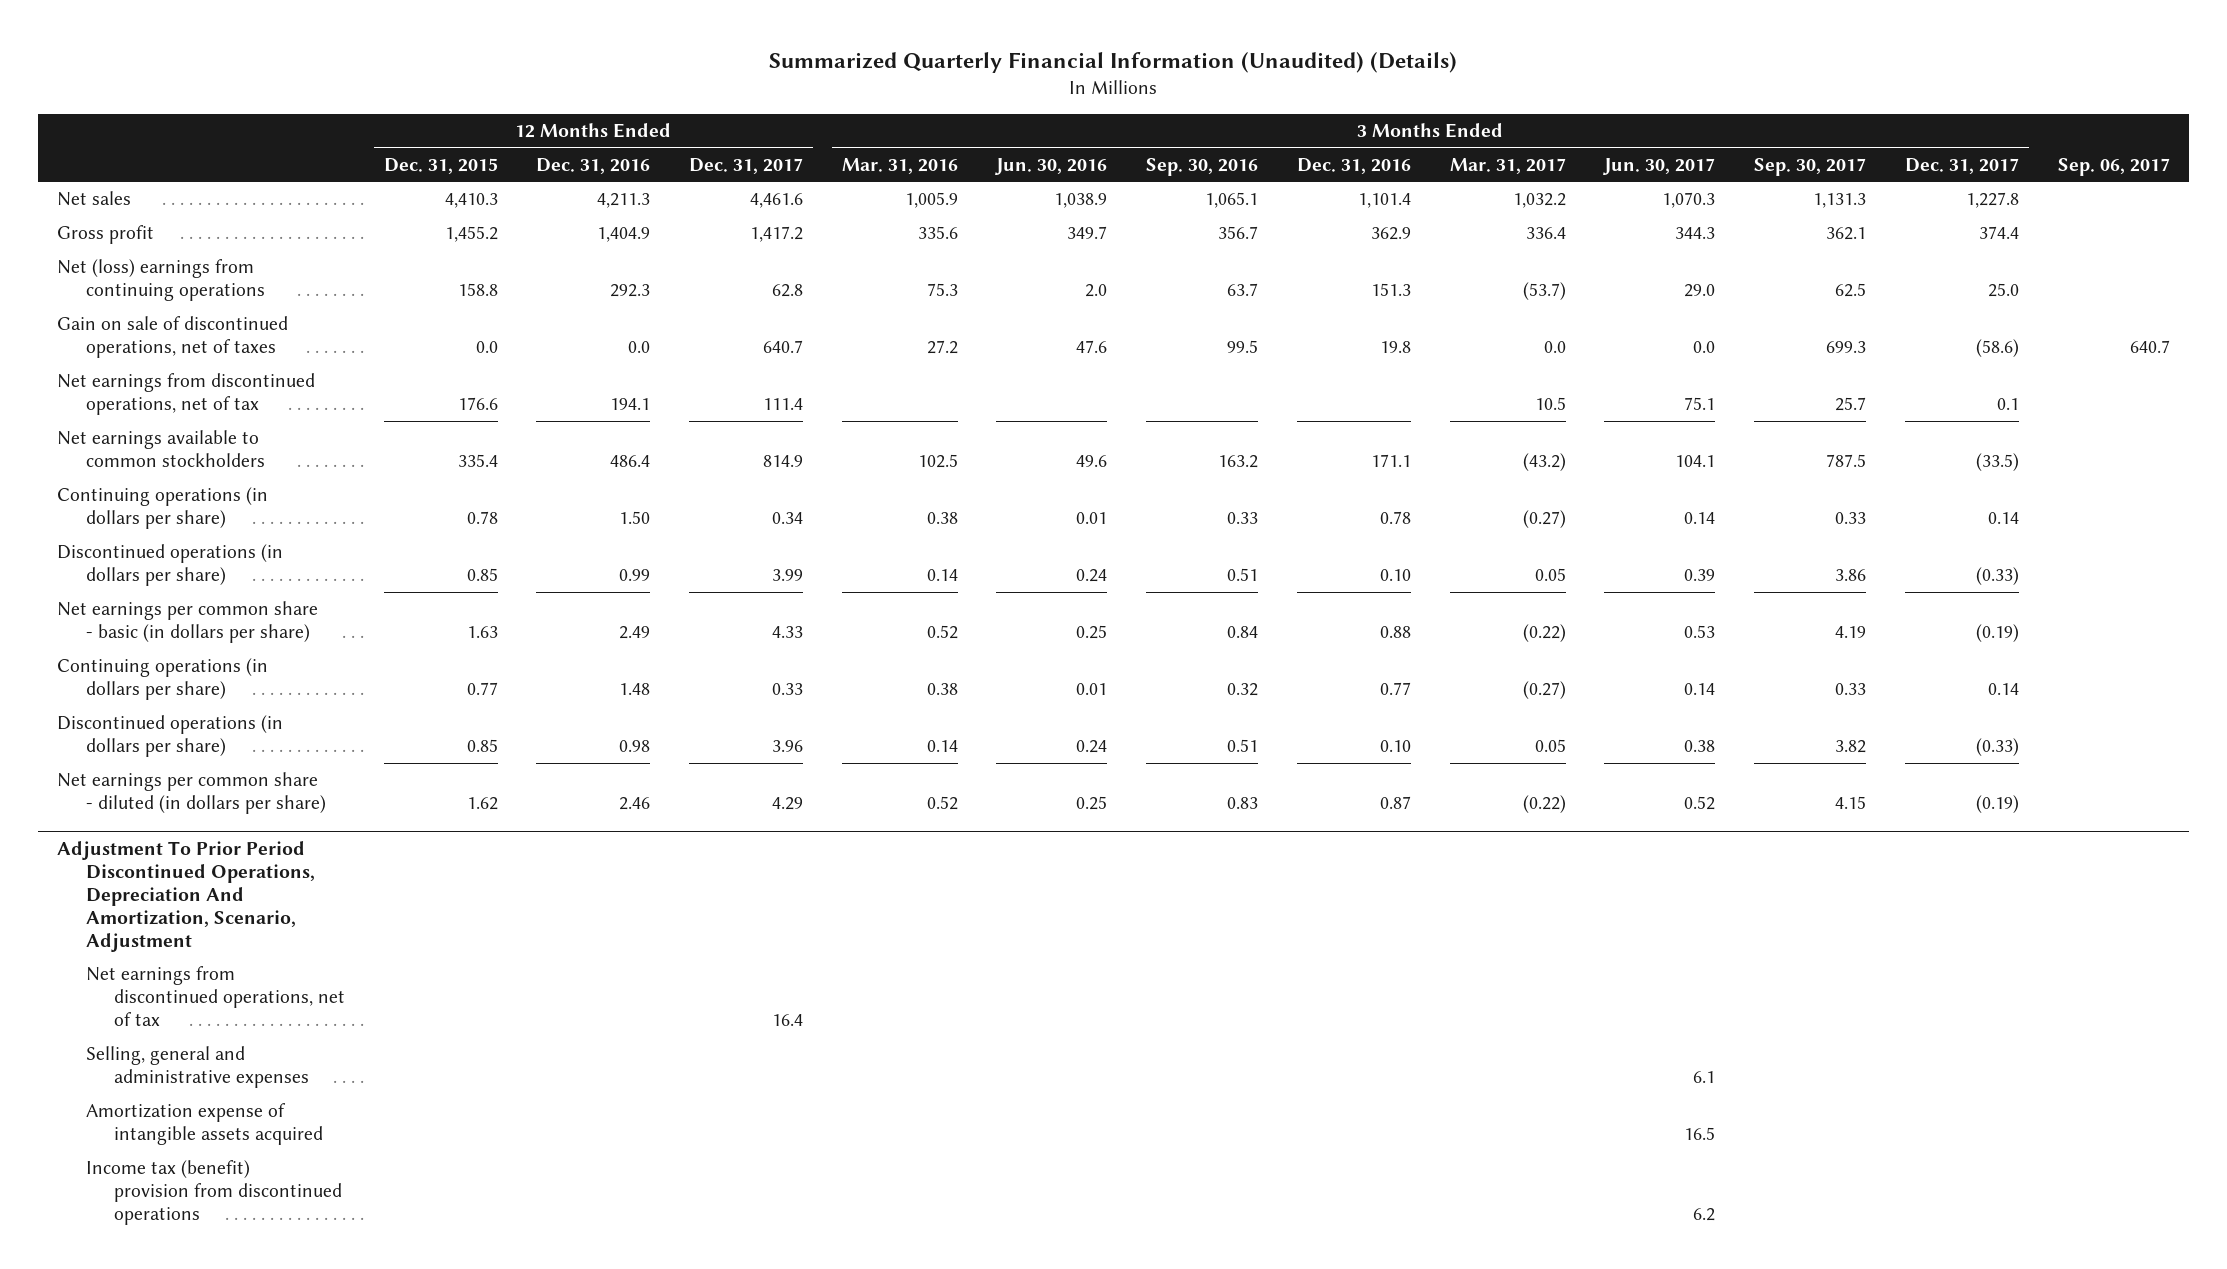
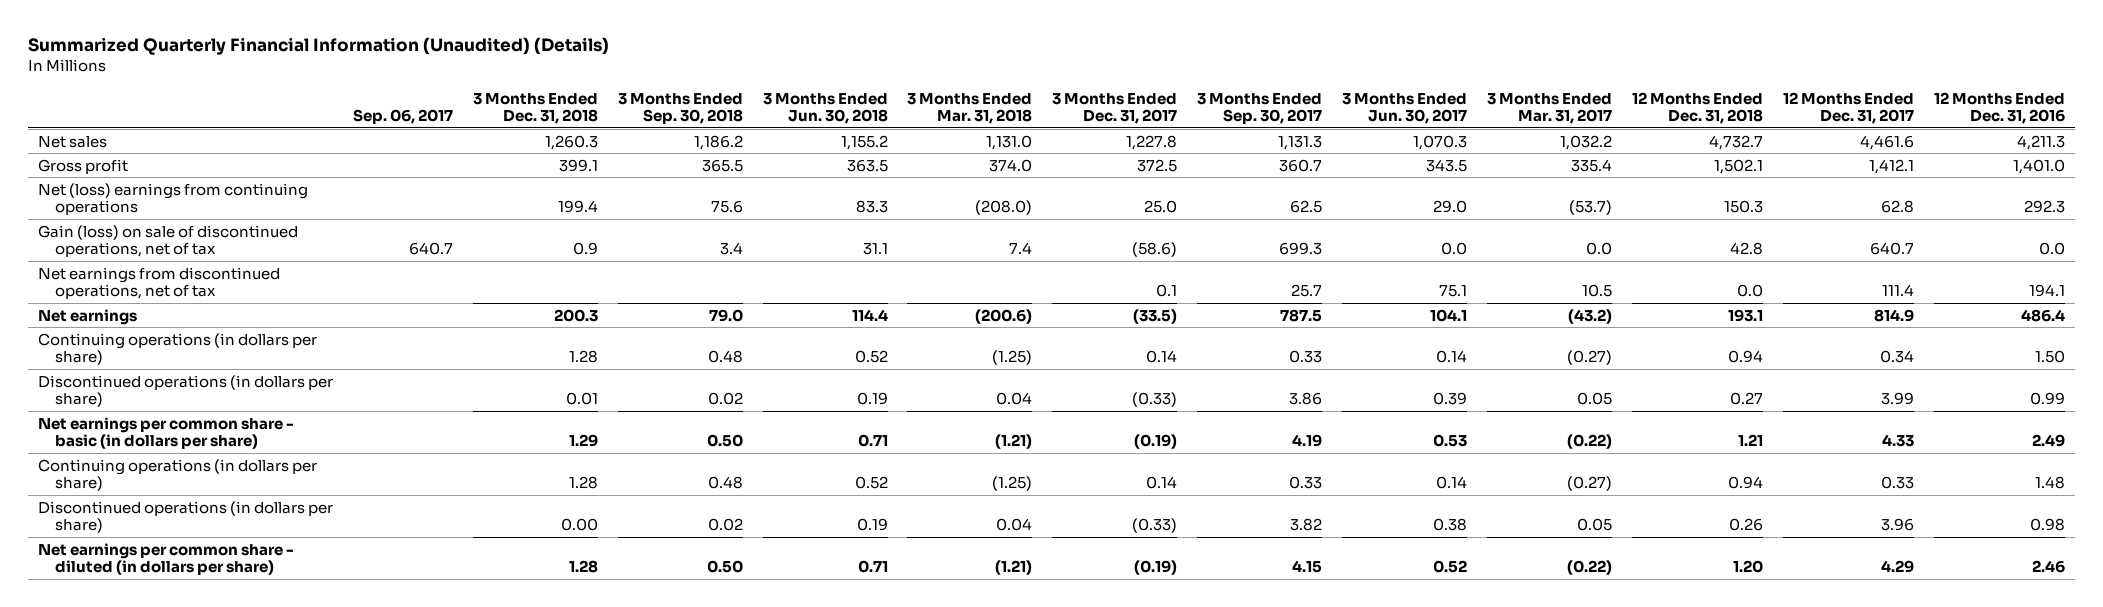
- | 12 Months Ended Dec. 31, 2015 | 12 Months Ended Dec. 31, 2016 | 12 Months Ended Dec. 31, 2017 | 3 Months Ended Mar. 31, 2016 | 3 Months Ended Jun. 30, 2016 | 3 Months Ended Sep. 30, 2016 | 3 Months Ended Dec. 31, 2016 | 3 Months Ended Mar. 31, 2017 | 3 Months Ended Jun. 30, 2017 | 3 Months Ended Sep. 30, 2017 | 3 Months Ended Dec. 31, 2017 | Sep. 06, 2017
+ | Sep. 06, 2017 | 3 Months Ended Dec. 31, 2018 | 3 Months Ended Sep. 30, 2018 | 3 Months Ended Jun. 30, 2018 | 3 Months Ended Mar. 31, 2018 | 3 Months Ended Dec. 31, 2017 | 3 Months Ended Sep. 30, 2017 | 3 Months Ended Jun. 30, 2017 | 3 Months Ended Mar. 31, 2017 | 12 Months Ended Dec. 31, 2018 | 12 Months Ended Dec. 31, 2017 | 12 Months Ended Dec. 31, 2016
- Gross profit | 1,455.2 | 1,404.9 | 1,417.2 | 335.6 | 349.7 | 356.7 | 362.9 | 336.4 | 344.3 | 362.1 | 374.4 |
+ Gross profit | | 399.1 | 365.5 | 363.5 | 374.0 | 372.5 | 360.7 | 343.5 | 335.4 | 1,502.1 | 1,412.1 | 1,401.0
- Gain on sale of discontinued operations, net of taxes | 0.0 | 0.0 | 640.7 | 27.2 | 47.6 | 99.5 | 19.8 | 0.0 | 0.0 | 699.3 | (58.6) | 640.7
+ Gain (loss) on sale of discontinued operations, net of tax | 640.7 | 0.9 | 3.4 | 31.1 | 7.4 | (58.6) | 699.3 | 0.0 | 0.0 | 42.8 | 640.7 | 0.0
- Net earnings available to common stockholders | 335.4 | 486.4 | 814.9 | 102.5 | 49.6 | 163.2 | 171.1 | (43.2) | 104.1 | 787.5 | (33.5) |
+ Net earnings | | 200.3 | 79.0 | 114.4 | (200.6) | (33.5) | 787.5 | 104.1 | (43.2) | 193.1 | 814.9 | 486.4
- Adjustment To Prior Period Discontinued Operations, Depreciation And Amortization, Scenario, Adjustment
- Net earnings from discontinued operations, net of tax | | | 16.4 | | | | | | | | |
- Selling, general and administrative expenses | | | | | | | | | 6.1 | | |
- Amortization expense of intangible assets acquired | | | | | | | | | 16.5 | | |
- Income tax (benefit) provision from discontinued operations | | | | | | | | | 6.2 | | |

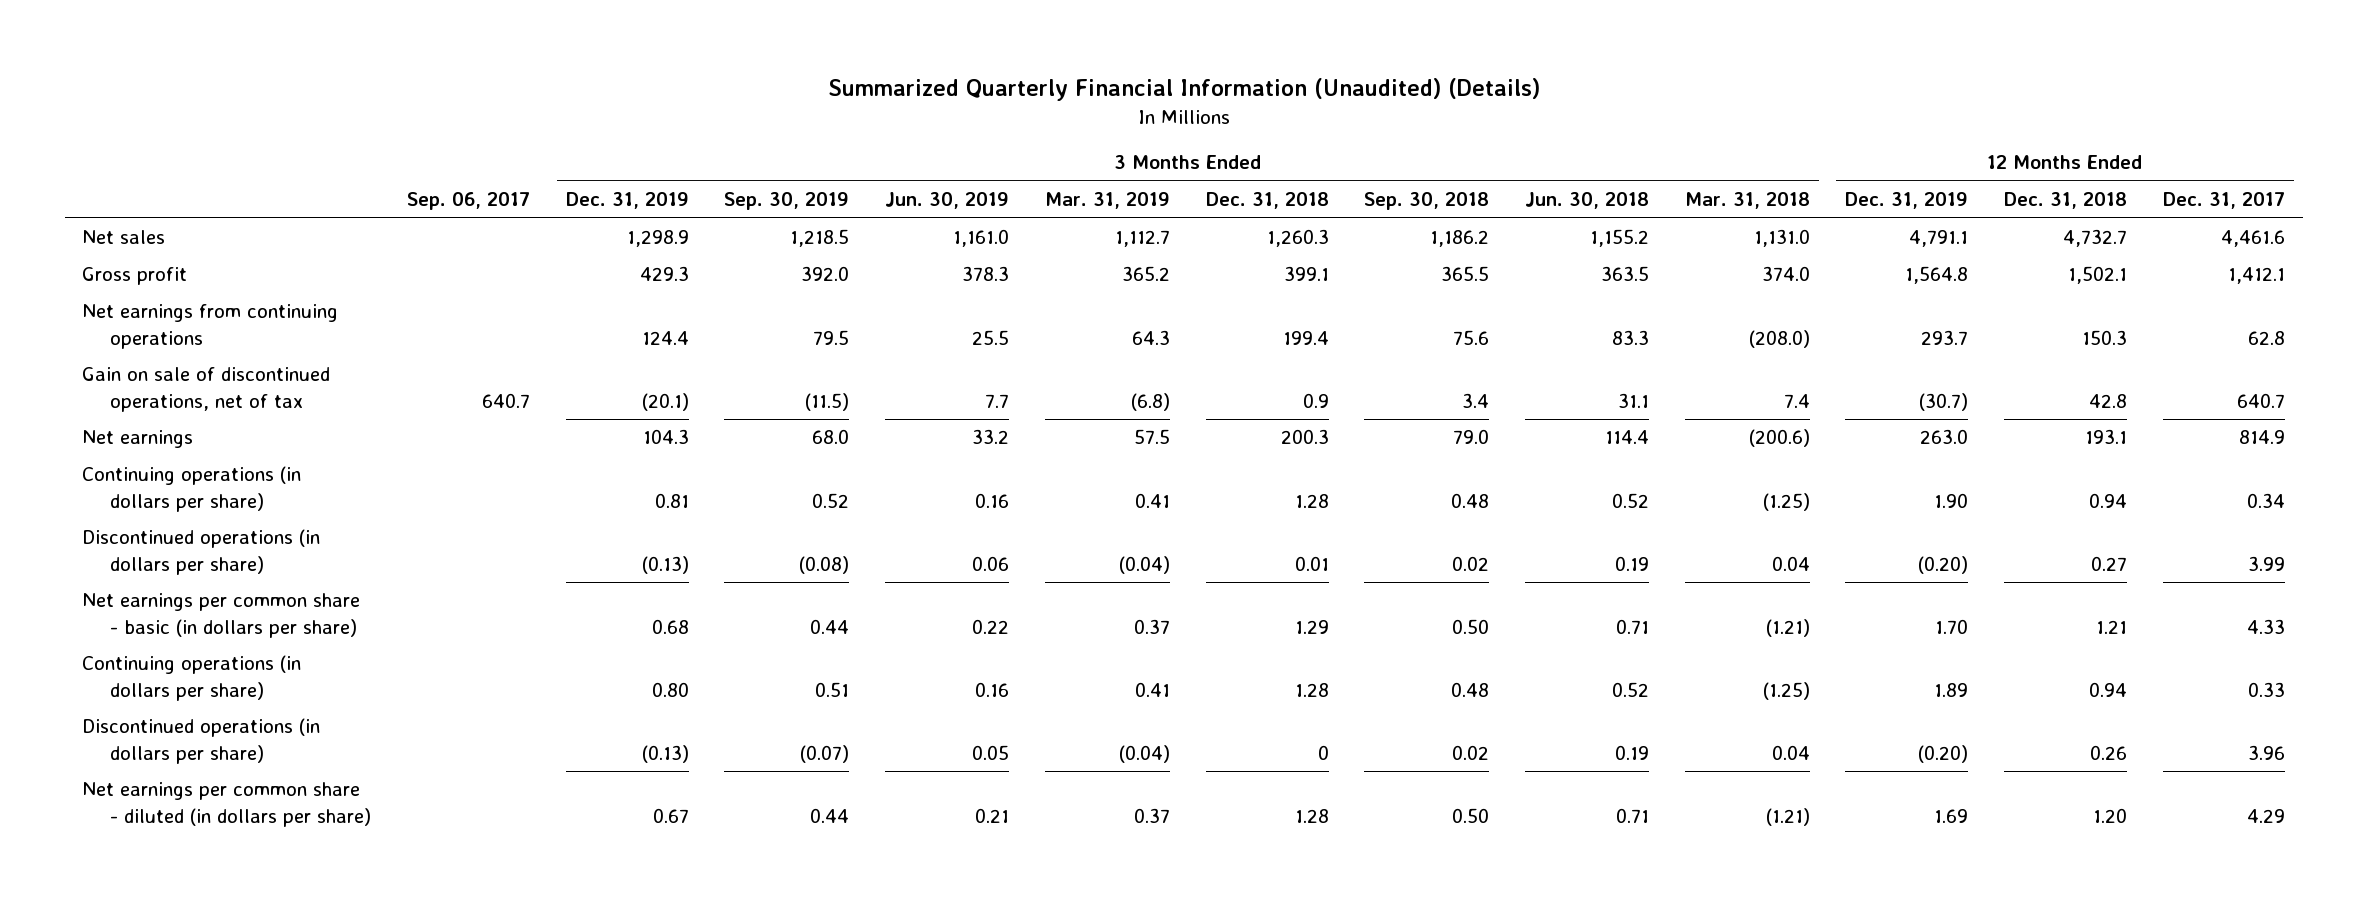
- | Sep. 06, 2017 | 3 Months Ended Dec. 31, 2018 | 3 Months Ended Sep. 30, 2018 | 3 Months Ended Jun. 30, 2018 | 3 Months Ended Mar. 31, 2018 | 3 Months Ended Dec. 31, 2017 | 3 Months Ended Sep. 30, 2017 | 3 Months Ended Jun. 30, 2017 | 3 Months Ended Mar. 31, 2017 | 12 Months Ended Dec. 31, 2018 | 12 Months Ended Dec. 31, 2017 | 12 Months Ended Dec. 31, 2016
+ | Sep. 06, 2017 | 3 Months Ended Dec. 31, 2019 | 3 Months Ended Sep. 30, 2019 | 3 Months Ended Jun. 30, 2019 | 3 Months Ended Mar. 31, 2019 | 3 Months Ended Dec. 31, 2018 | 3 Months Ended Sep. 30, 2018 | 3 Months Ended Jun. 30, 2018 | 3 Months Ended Mar. 31, 2018 | 12 Months Ended Dec. 31, 2019 | 12 Months Ended Dec. 31, 2018 | 12 Months Ended Dec. 31, 2017
- Net (loss) earnings from continuing operations | | 199.4 | 75.6 | 83.3 | (208.0) | 25.0 | 62.5 | 29.0 | (53.7) | 150.3 | 62.8 | 292.3
- Gain (loss) on sale of discontinued operations, net of tax | 640.7 | 0.9 | 3.4 | 31.1 | 7.4 | (58.6) | 699.3 | 0.0 | 0.0 | 42.8 | 640.7 | 0.0
- Net earnings from discontinued operations, net of tax | | | | | | 0.1 | 25.7 | 75.1 | 10.5 | 0.0 | 111.4 | 194.1
+ Net earnings from continuing operations | | 124.4 | 79.5 | 25.5 | 64.3 | 199.4 | 75.6 | 83.3 | (208.0) | 293.7 | 150.3 | 62.8
+ Gain on sale of discontinued operations, net of tax | 640.7 | (20.1) | (11.5) | 7.7 | (6.8) | 0.9 | 3.4 | 31.1 | 7.4 | (30.7) | 42.8 | 640.7
- Discontinued operations (in dollars per share) | | 0.00 | 0.02 | 0.19 | 0.04 | (0.33) | 3.82 | 0.38 | 0.05 | 0.26 | 3.96 | 0.98
+ Discontinued operations (in dollars per share) | | (0.13) | (0.07) | 0.05 | (0.04) | 0 | 0.02 | 0.19 | 0.04 | (0.20) | 0.26 | 3.96

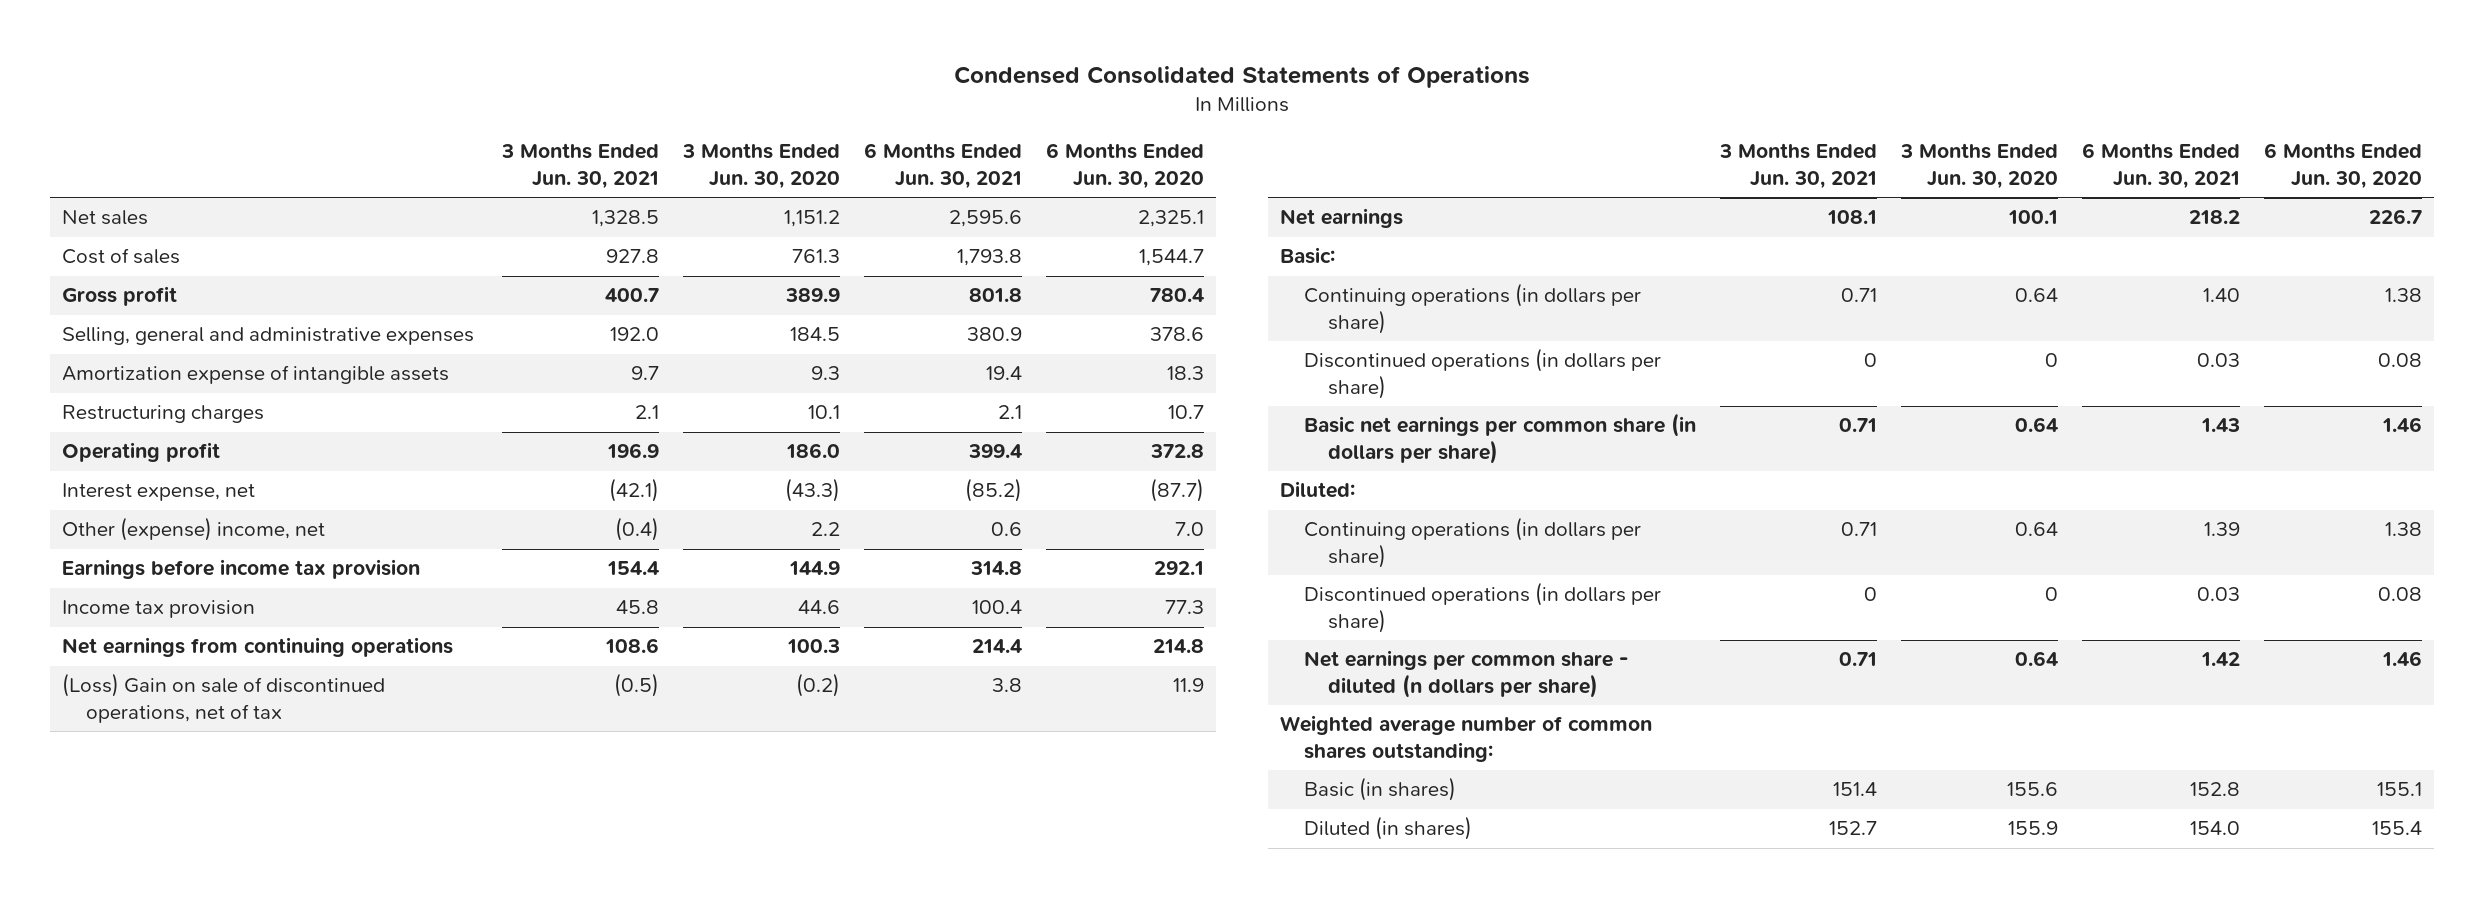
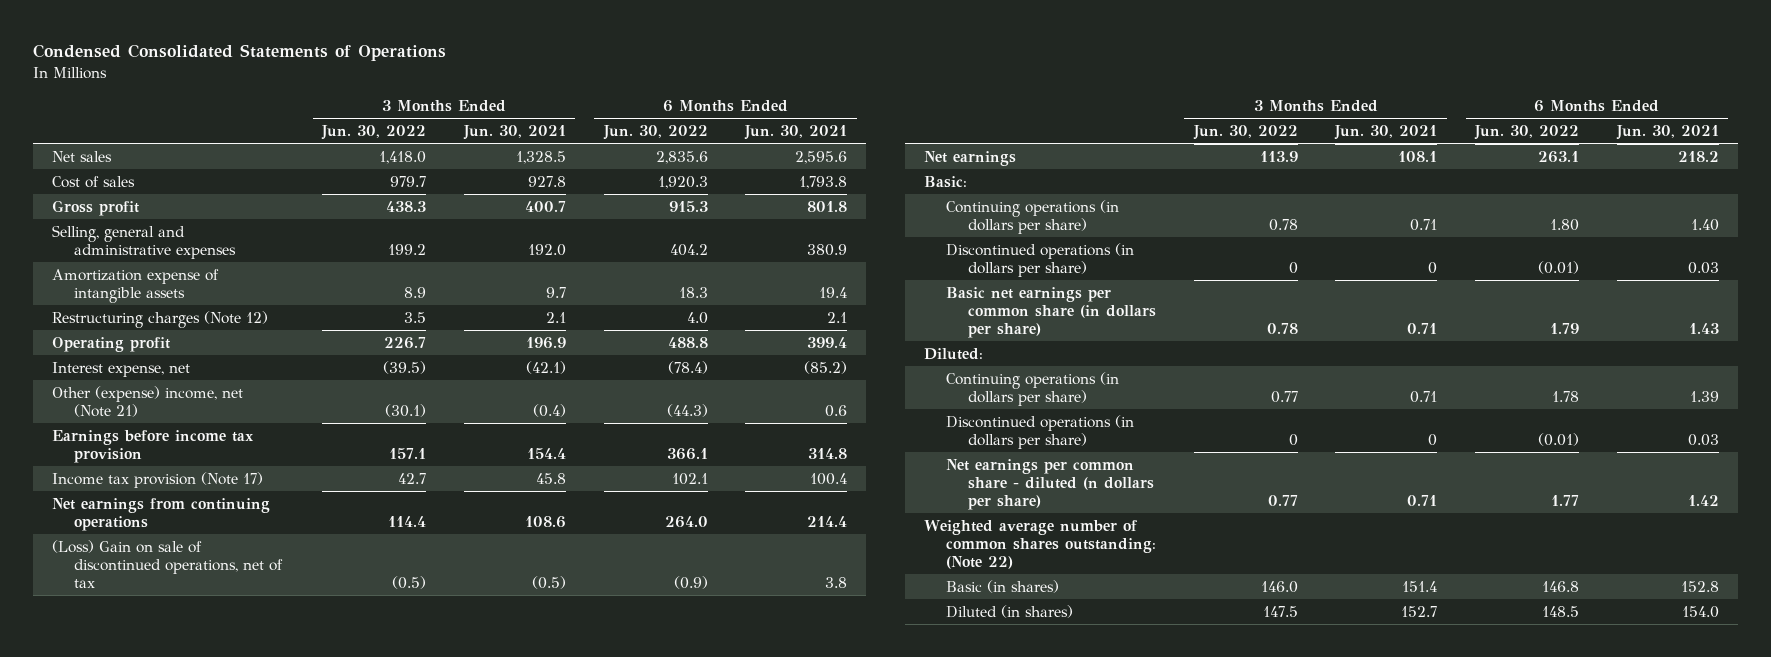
- | 3 Months Ended Jun. 30, 2021 | 3 Months Ended Jun. 30, 2020 | 6 Months Ended Jun. 30, 2021 | 6 Months Ended Jun. 30, 2020
+ | 3 Months Ended Jun. 30, 2022 | 3 Months Ended Jun. 30, 2021 | 6 Months Ended Jun. 30, 2022 | 6 Months Ended Jun. 30, 2021
- Restructuring charges | 2.1 | 10.1 | 2.1 | 10.7
+ Restructuring charges (Note 12) | 3.5 | 2.1 | 4.0 | 2.1
- Other (expense) income, net | (0.4) | 2.2 | 0.6 | 7.0
+ Other (expense) income, net (Note 21) | (30.1) | (0.4) | (44.3) | 0.6
- Income tax provision | 45.8 | 44.6 | 100.4 | 77.3
+ Income tax provision (Note 17) | 42.7 | 45.8 | 102.1 | 100.4
- Weighted average number of common shares outstanding:
+ Weighted average number of common shares outstanding: (Note 22)

